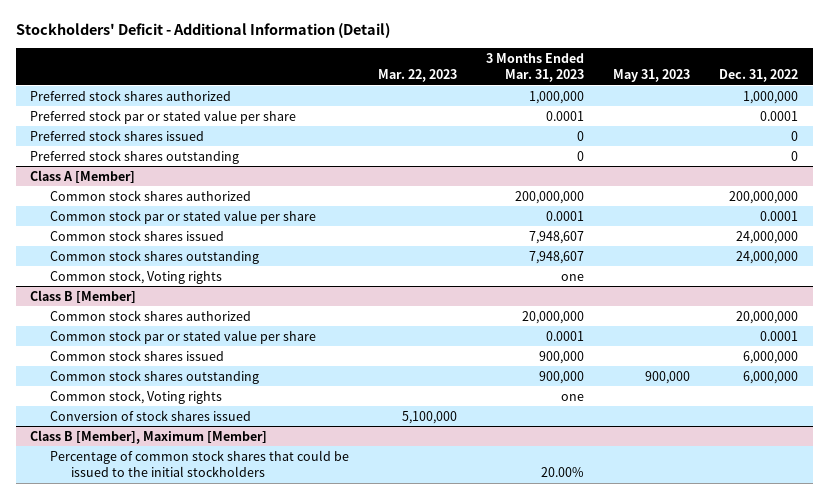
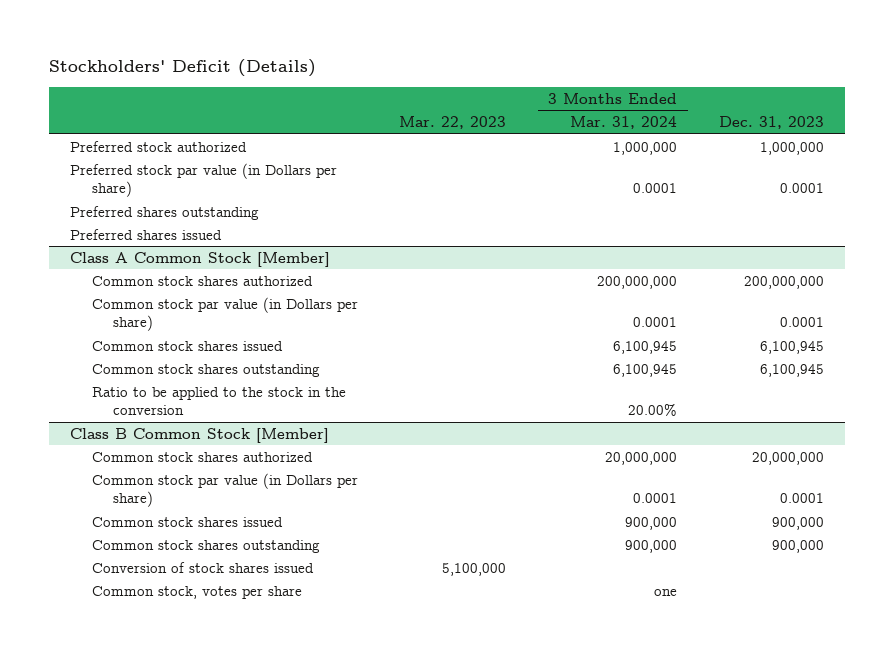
- Stockholders' Deficit - Additional Information (Detail)
+ Stockholders' Deficit (Details)
- | Mar. 22, 2023 | 3 Months Ended Mar. 31, 2023 | May 31, 2023 | Dec. 31, 2022
+ | Mar. 22, 2023 | 3 Months Ended Mar. 31, 2024 | Dec. 31, 2023
- Preferred stock shares authorized | | 1,000,000 | | 1,000,000
- Preferred stock par or stated value per share | | 0.0001 | | 0.0001
- Preferred stock shares issued | | 0 | | 0
- Preferred stock shares outstanding | | 0 | | 0
- Class A [Member]
+ Preferred stock authorized | | 1,000,000 | 1,000,000
+ Preferred stock par value (in Dollars per share) | | 0.0001 | 0.0001
+ Preferred shares outstanding
+ Preferred shares issued
+ Class A Common Stock [Member]
- Common stock par or stated value per share | | 0.0001 | | 0.0001
+ Common stock par value (in Dollars per share) | | 0.0001 | 0.0001
- Common stock, Voting rights | | one | |
- Class B [Member]
+ Ratio to be applied to the stock in the conversion | | 20.00% |
+ Class B Common Stock [Member]
- Common stock par or stated value per share | | 0.0001 | | 0.0001
+ Common stock par value (in Dollars per share) | | 0.0001 | 0.0001
- Common stock, Voting rights | | one | |
- Class B [Member], Maximum [Member]
- Percentage of common stock shares that could be issued to the initial stockholders | | 20.00% | |
+ Common stock, votes per share | | one |

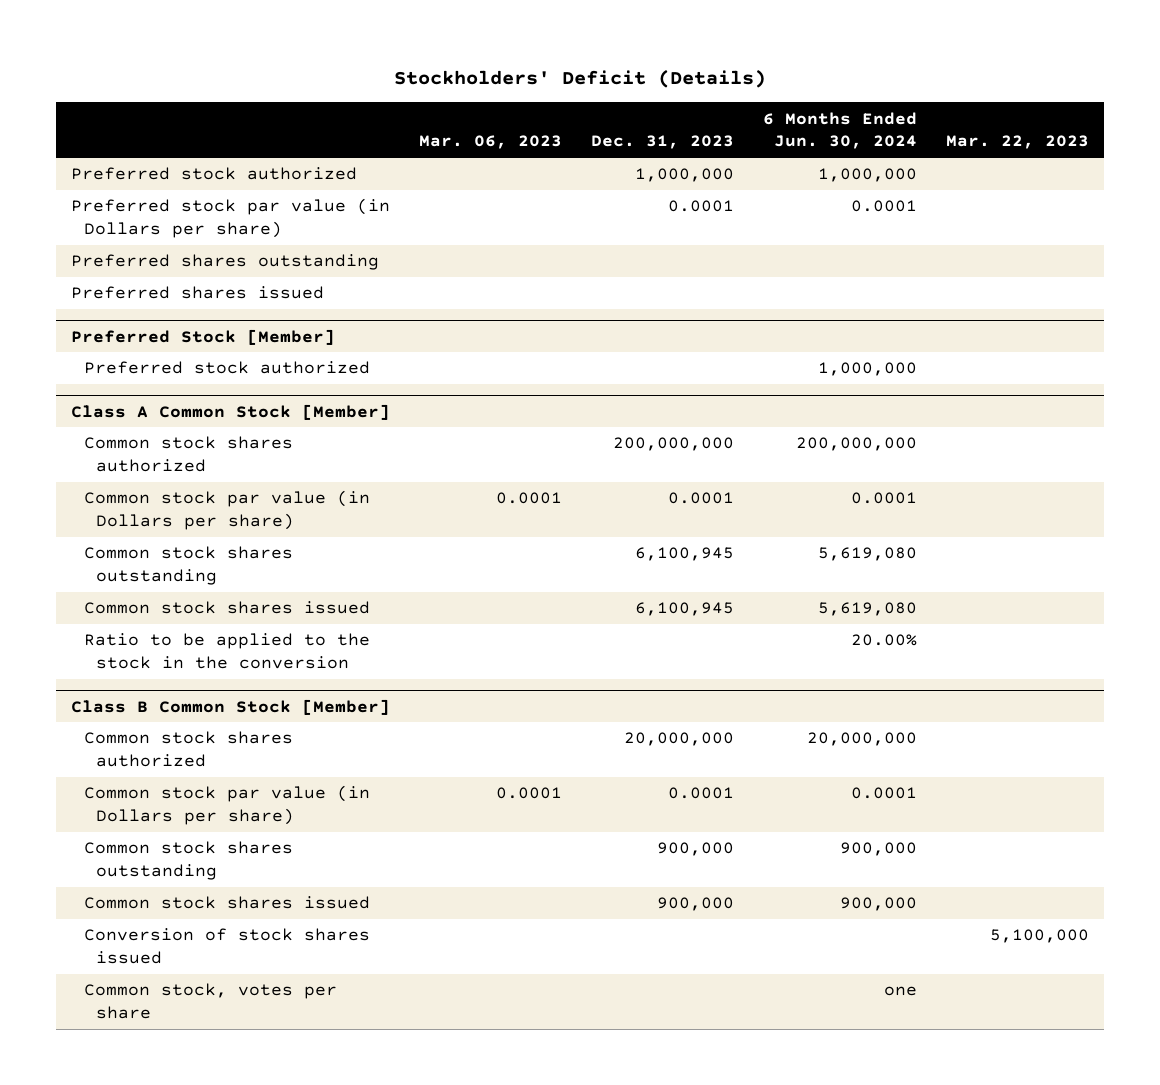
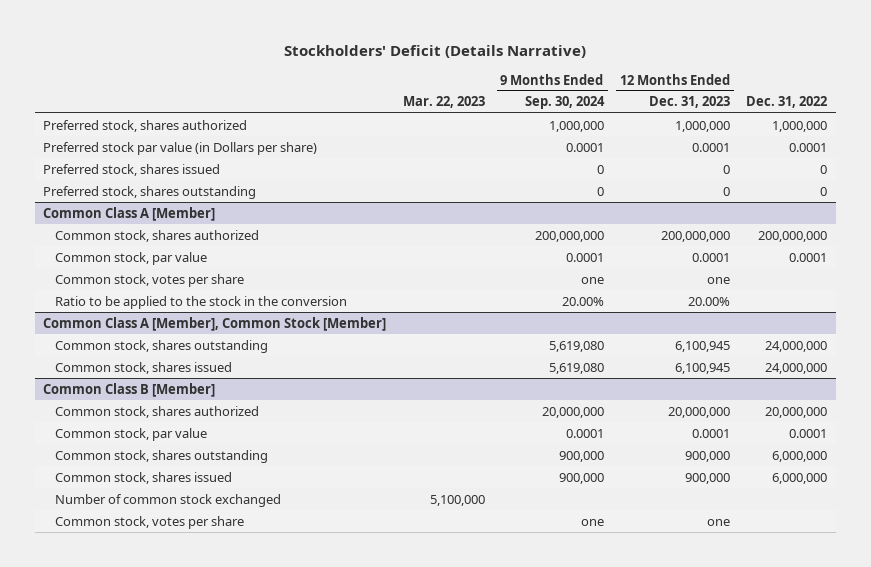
- Stockholders' Deficit (Details)
+ Stockholders' Deficit (Details Narrative)
- | Mar. 06, 2023 | Dec. 31, 2023 | 6 Months Ended Jun. 30, 2024 | Mar. 22, 2023
+ | Mar. 22, 2023 | 9 Months Ended Sep. 30, 2024 | 12 Months Ended Dec. 31, 2023 | Dec. 31, 2022
- Preferred stock authorized | | 1,000,000 | 1,000,000 |
+ Preferred stock, shares authorized | | 1,000,000 | 1,000,000 | 1,000,000
- Preferred shares outstanding
- Preferred shares issued
- Preferred Stock [Member]
- Preferred stock authorized | | | 1,000,000 |
- Class A Common Stock [Member]
- Common stock shares authorized | | 200,000,000 | 200,000,000 |
- Common stock par value (in Dollars per share) | 0.0001 | 0.0001 | 0.0001 |
- Common stock shares outstanding | | 6,100,945 | 5,619,080 |
- Common stock shares issued | | 6,100,945 | 5,619,080 |
+ Preferred stock, shares issued | | 0 | 0 | 0
+ Preferred stock, shares outstanding | | 0 | 0 | 0
+ Common Class A [Member]
+ Common stock, shares authorized | | 200,000,000 | 200,000,000 | 200,000,000
+ Common stock, par value | | 0.0001 | 0.0001 | 0.0001
+ Common stock, votes per share | | one | one |
- Class B Common Stock [Member]
- Common stock shares authorized | | 20,000,000 | 20,000,000 |
- Common stock par value (in Dollars per share) | 0.0001 | 0.0001 | 0.0001 |
- Common stock shares outstanding | | 900,000 | 900,000 |
- Common stock shares issued | | 900,000 | 900,000 |
- Conversion of stock shares issued | | | | 5,100,000
+ Common Class A [Member], Common Stock [Member]
+ Common stock, shares outstanding | | 5,619,080 | 6,100,945 | 24,000,000
+ Common stock, shares issued | | 5,619,080 | 6,100,945 | 24,000,000
+ Common Class B [Member]
+ Common stock, shares authorized | | 20,000,000 | 20,000,000 | 20,000,000
+ Common stock, par value | | 0.0001 | 0.0001 | 0.0001
+ Common stock, shares outstanding | | 900,000 | 900,000 | 6,000,000
+ Common stock, shares issued | | 900,000 | 900,000 | 6,000,000
+ Number of common stock exchanged | 5,100,000 | | |

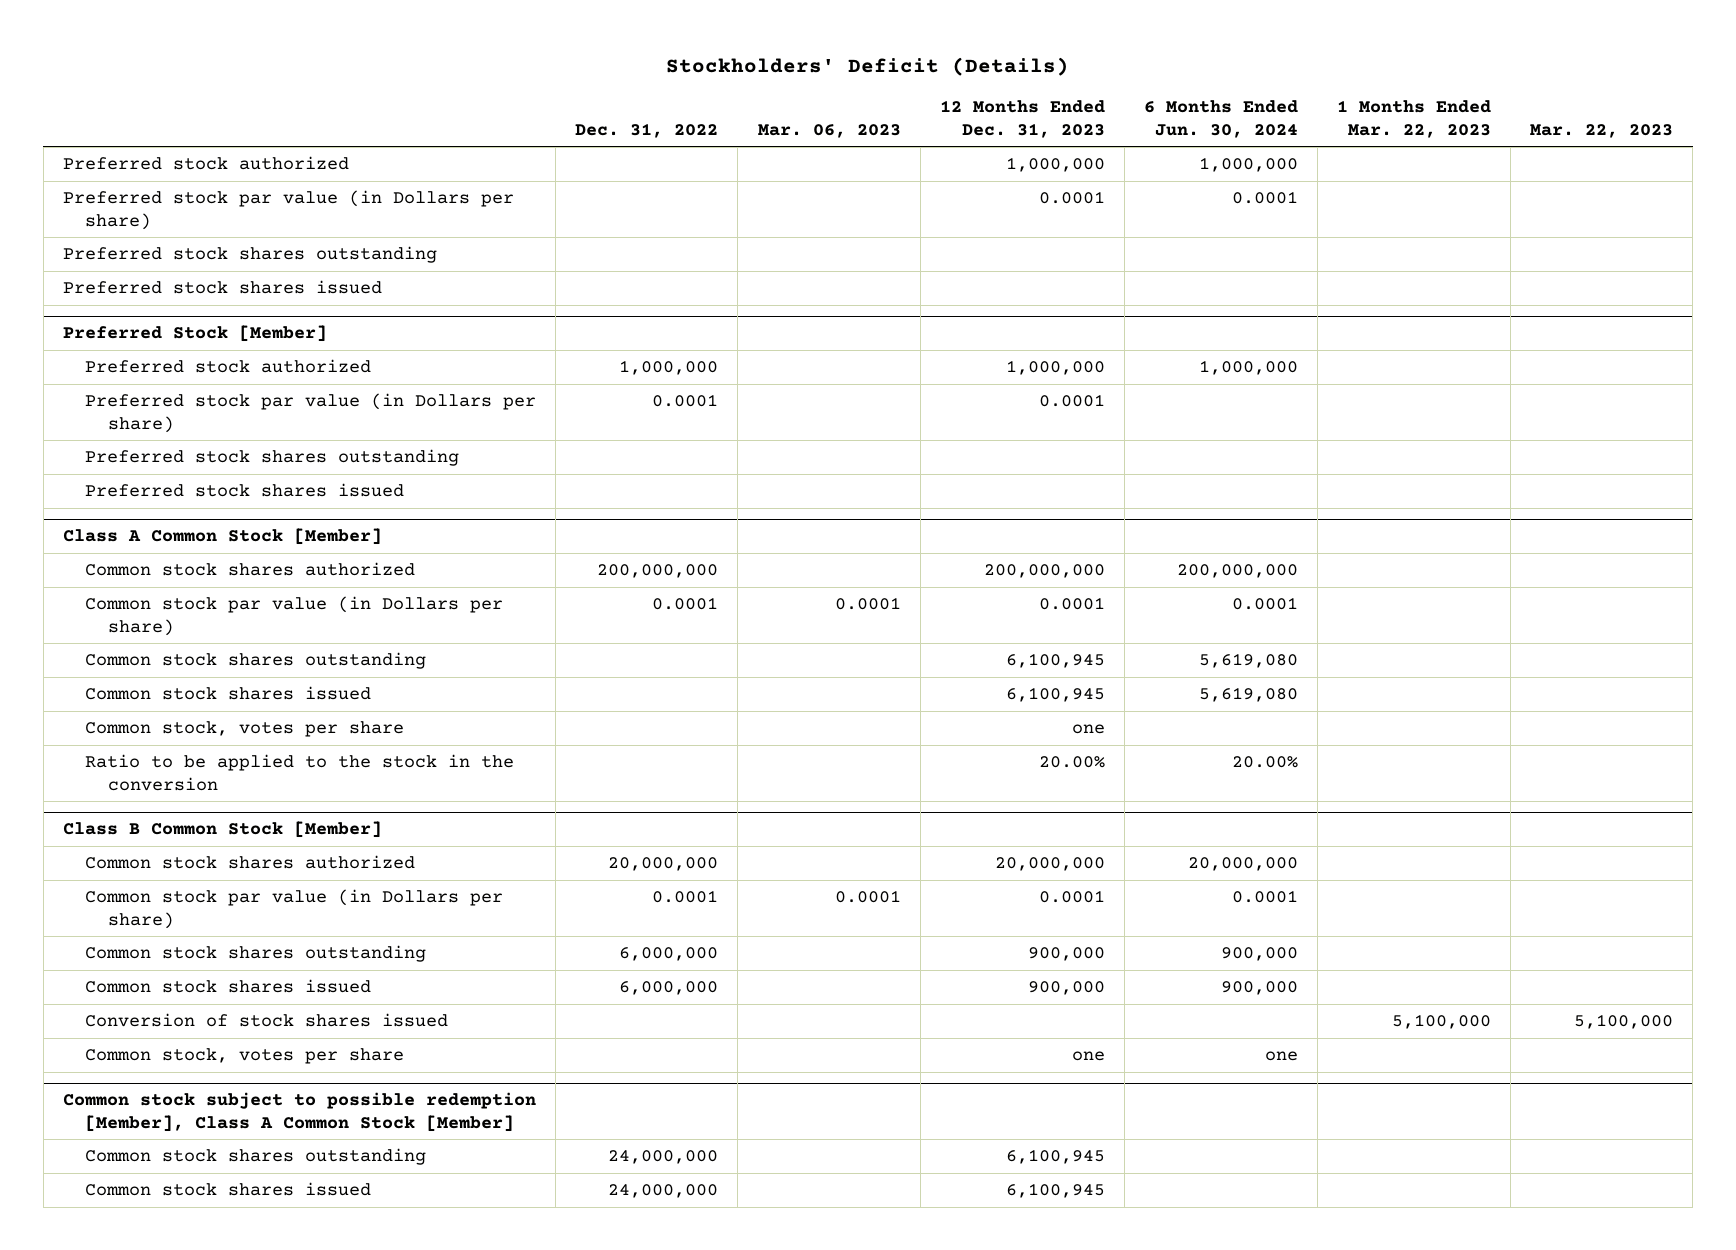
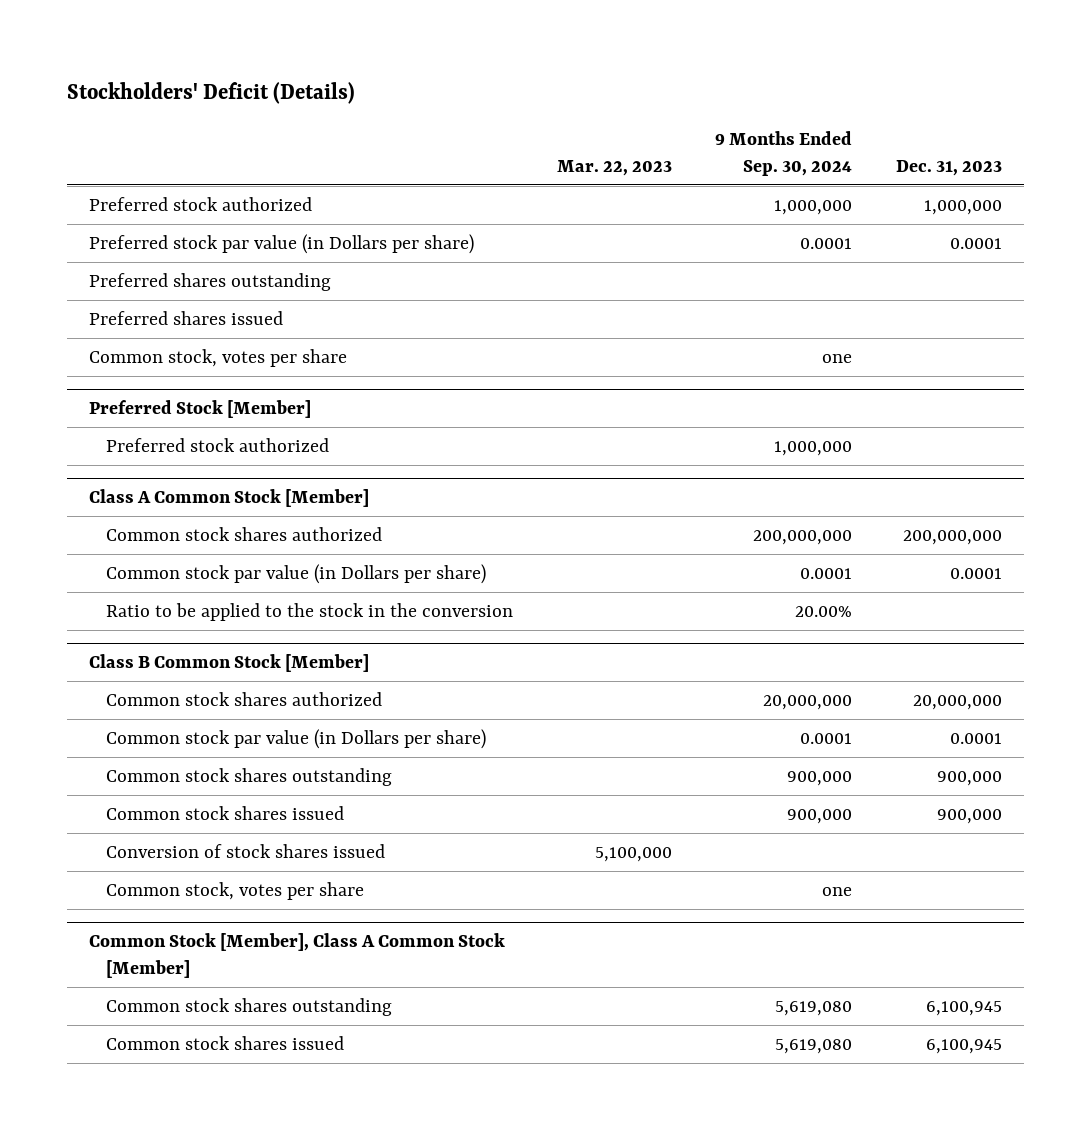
- | Dec. 31, 2022 | Mar. 06, 2023 | 12 Months Ended Dec. 31, 2023 | 6 Months Ended Jun. 30, 2024 | 1 Months Ended Mar. 22, 2023 | Mar. 22, 2023
+ | Mar. 22, 2023 | 9 Months Ended Sep. 30, 2024 | Dec. 31, 2023
- Preferred stock shares outstanding
- Preferred stock shares issued
+ Preferred shares outstanding
+ Preferred shares issued
+ Common stock, votes per share | | one |
@ Preferred Stock [Member]
- Preferred stock par value (in Dollars per share) | 0.0001 | | 0.0001 | | |
- Preferred stock shares outstanding
- Preferred stock shares issued
@ Class A Common Stock [Member]
- Common stock shares outstanding | | | 6,100,945 | 5,619,080 | |
- Common stock shares issued | | | 6,100,945 | 5,619,080 | |
- Common stock, votes per share | | | one | | |
- Common stock subject to possible redemption [Member], Class A Common Stock [Member]
+ Common Stock [Member], Class A Common Stock [Member]

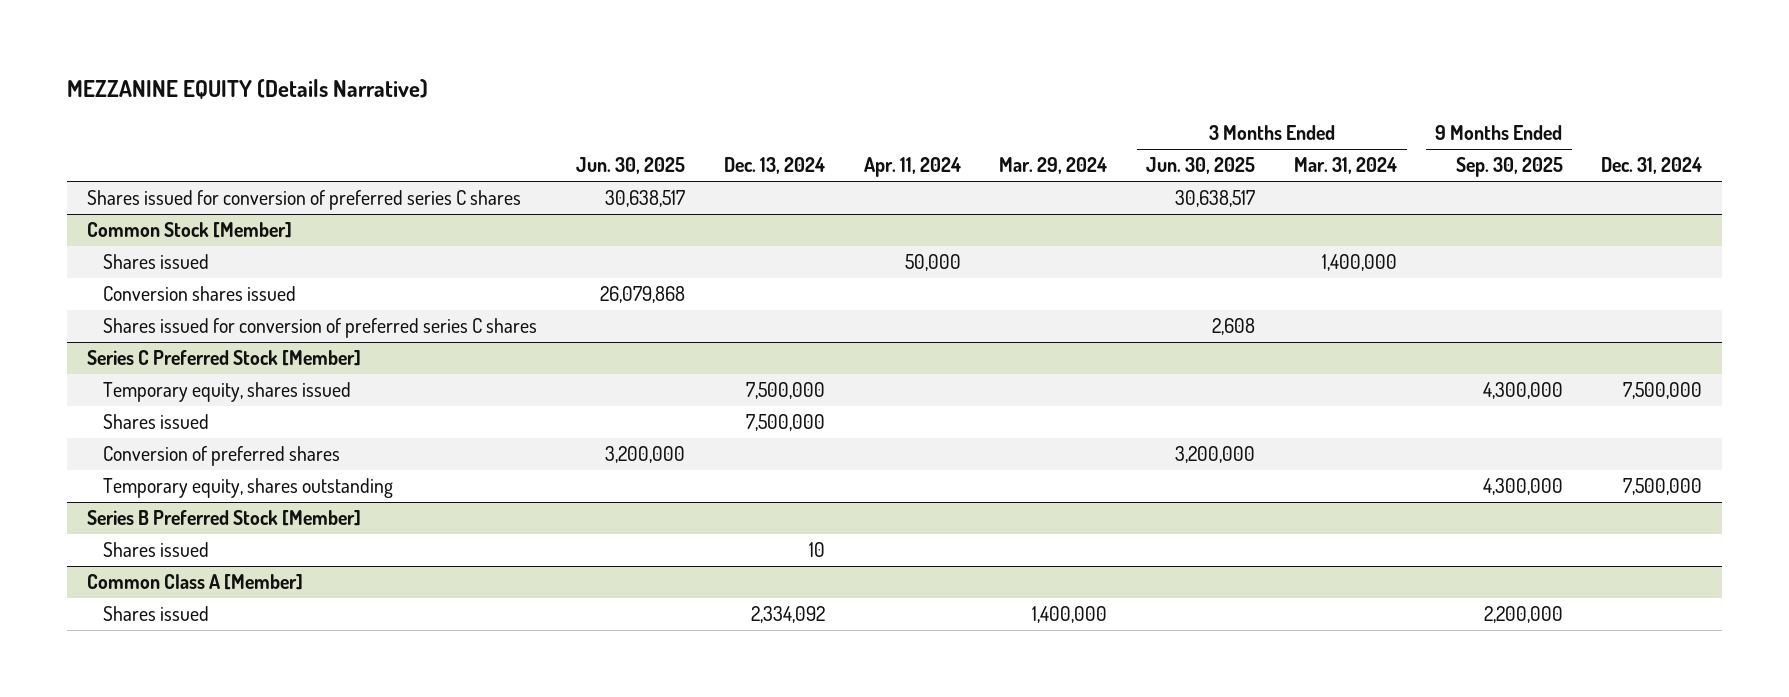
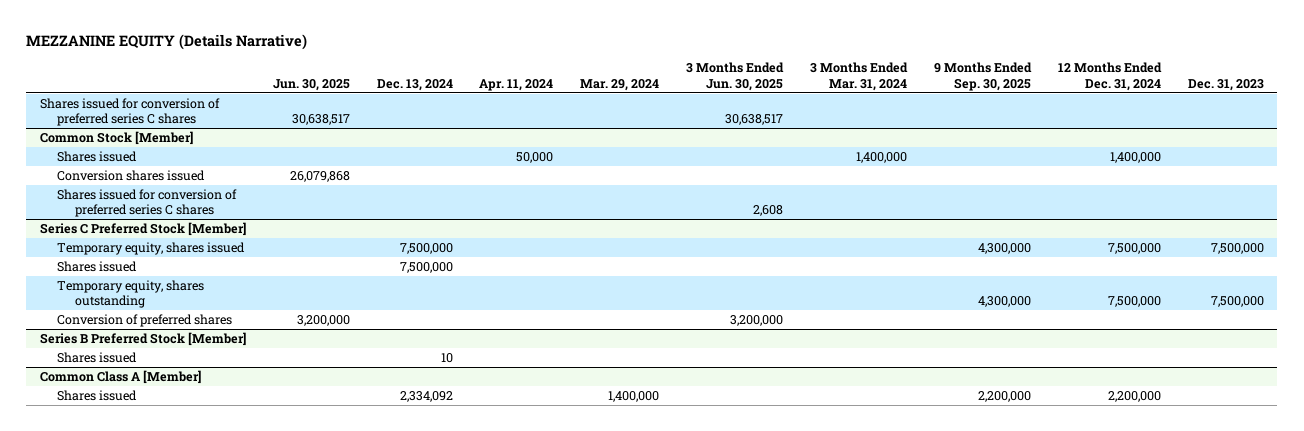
- | Jun. 30, 2025 | Dec. 13, 2024 | Apr. 11, 2024 | Mar. 29, 2024 | 3 Months Ended Jun. 30, 2025 | 3 Months Ended Mar. 31, 2024 | 9 Months Ended Sep. 30, 2025 | Dec. 31, 2024
+ | Jun. 30, 2025 | Dec. 13, 2024 | Apr. 11, 2024 | Mar. 29, 2024 | 3 Months Ended Jun. 30, 2025 | 3 Months Ended Mar. 31, 2024 | 9 Months Ended Sep. 30, 2025 | 12 Months Ended Dec. 31, 2024 | Dec. 31, 2023
@ Series C Preferred Stock [Member]
moved down: Conversion of preferred shares | 3,200,000 | | | | 3,200,000 | | | |

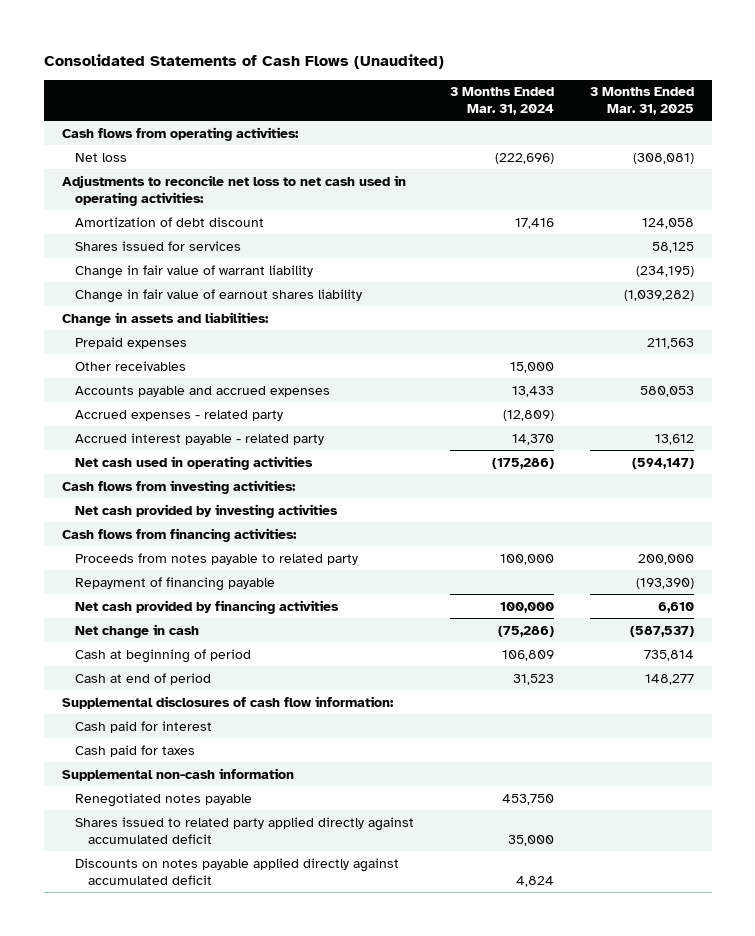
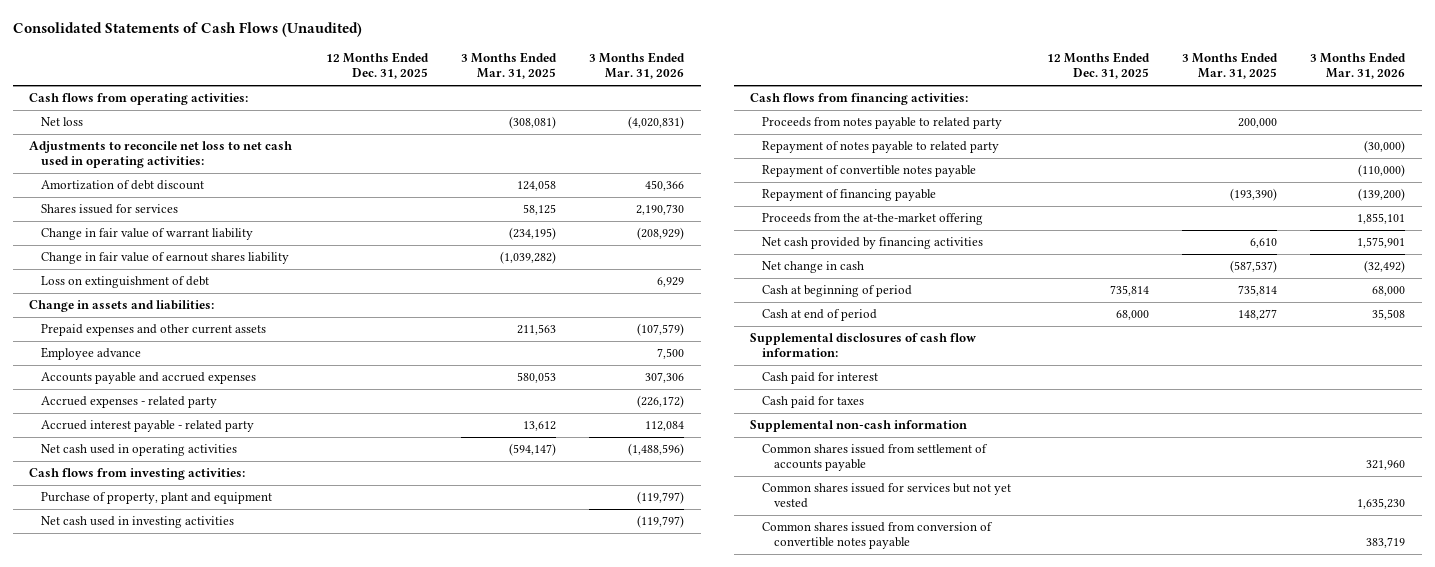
- | 3 Months Ended Mar. 31, 2024 | 3 Months Ended Mar. 31, 2025
+ | 12 Months Ended Dec. 31, 2025 | 3 Months Ended Mar. 31, 2025 | 3 Months Ended Mar. 31, 2026
+ Loss on extinguishment of debt | | | 6,929
- Prepaid expenses | | 211,563
- Other receivables | 15,000 |
+ Prepaid expenses and other current assets | | 211,563 | (107,579)
+ Employee advance | | | 7,500
- Net cash provided by investing activities
+ Purchase of property, plant and equipment | | | (119,797)
+ Net cash used in investing activities | | | (119,797)
+ Repayment of notes payable to related party | | | (30,000)
+ Repayment of convertible notes payable | | | (110,000)
+ Proceeds from the at-the-market offering | | | 1,855,101
- Renegotiated notes payable | 453,750 |
- Shares issued to related party applied directly against accumulated deficit | 35,000 |
- Discounts on notes payable applied directly against accumulated deficit | 4,824 |
+ Common shares issued from settlement of accounts payable | | | 321,960
+ Common shares issued for services but not yet vested | | | 1,635,230
+ Common shares issued from conversion of convertible notes payable | | | 383,719

